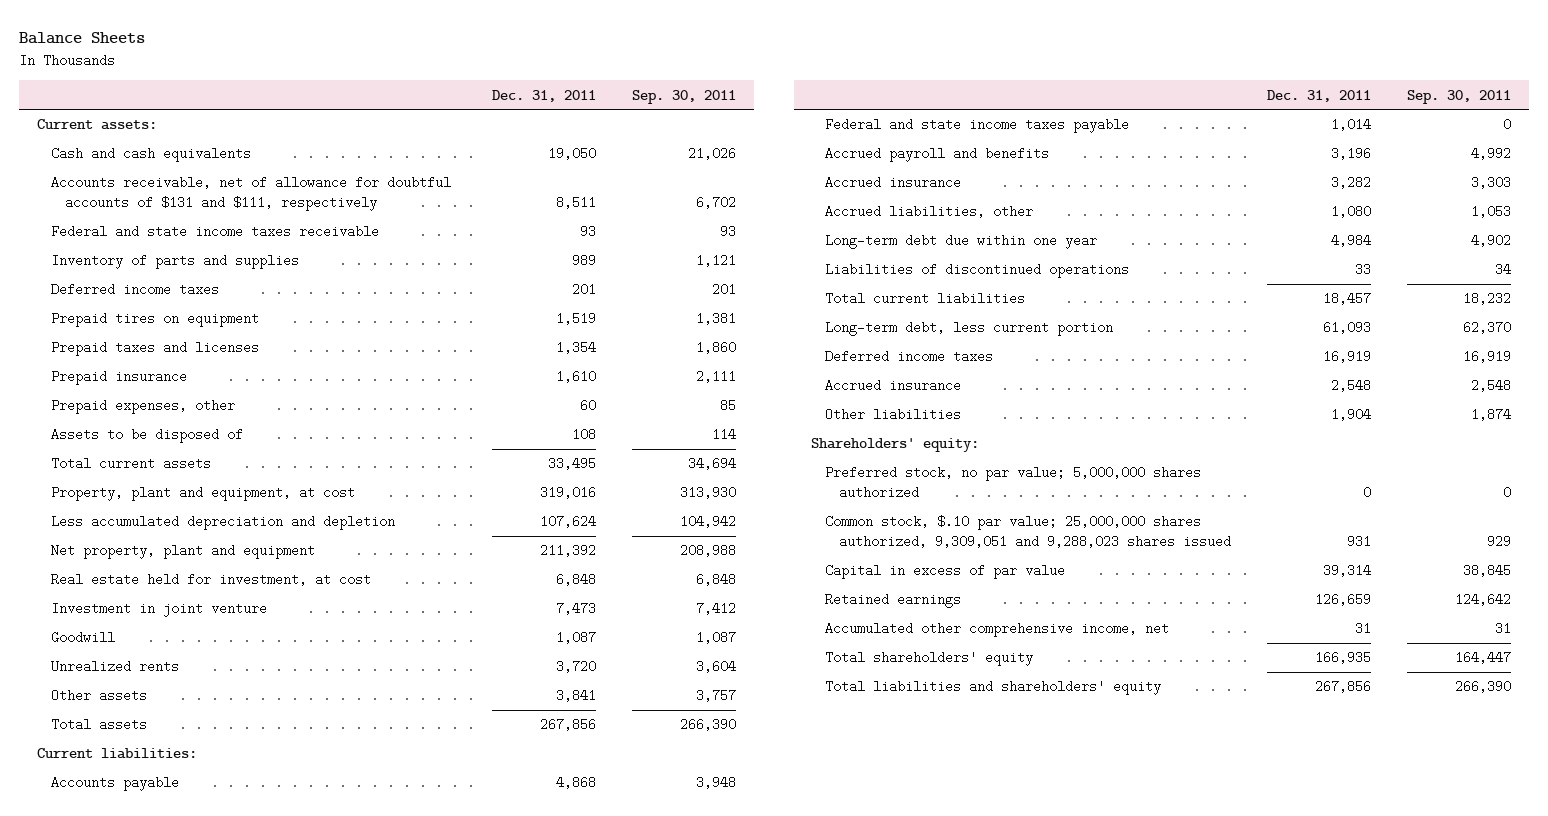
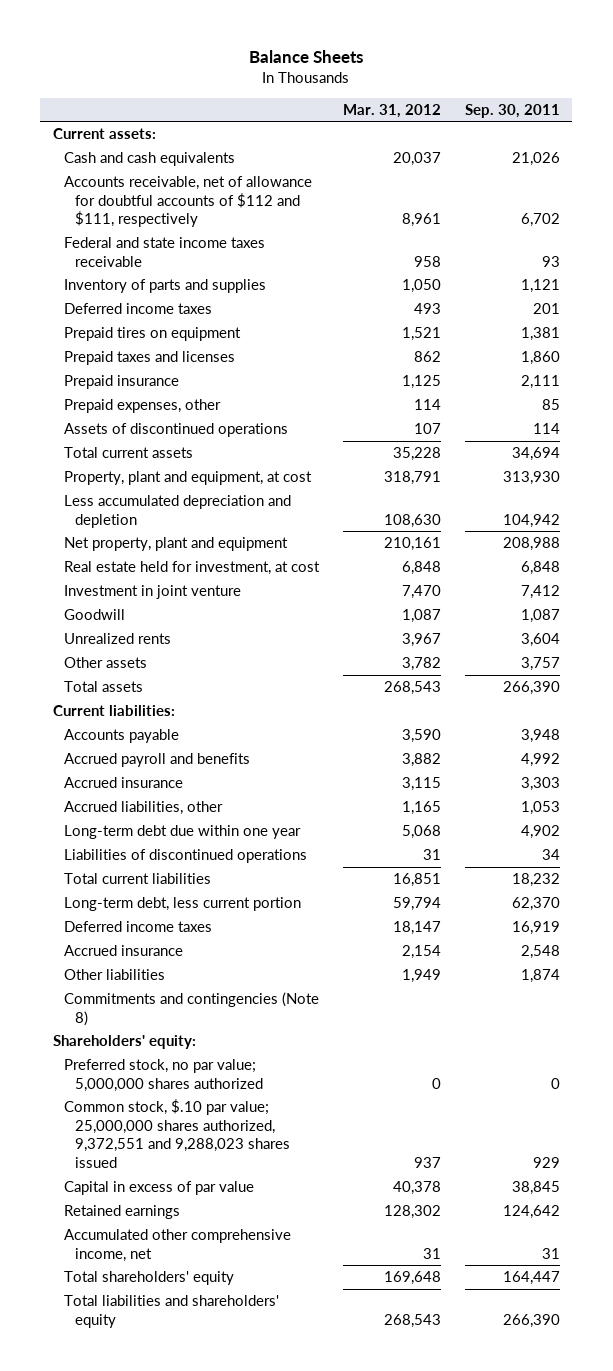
- | Dec. 31, 2011 | Sep. 30, 2011
+ | Mar. 31, 2012 | Sep. 30, 2011
- Accounts receivable, net of allowance for doubtful accounts of $131 and $111, respectively | 8,511 | 6,702
+ Accounts receivable, net of allowance for doubtful accounts of $112 and $111, respectively | 8,961 | 6,702
- Assets to be disposed of | 108 | 114
+ Assets of discontinued operations | 107 | 114
- Federal and state income taxes payable | 1,014 | 0
+ Commitments and contingencies (Note 8)
- Common stock, $.10 par value; 25,000,000 shares authorized, 9,309,051 and 9,288,023 shares issued | 931 | 929
+ Common stock, $.10 par value; 25,000,000 shares authorized, 9,372,551 and 9,288,023 shares issued | 937 | 929

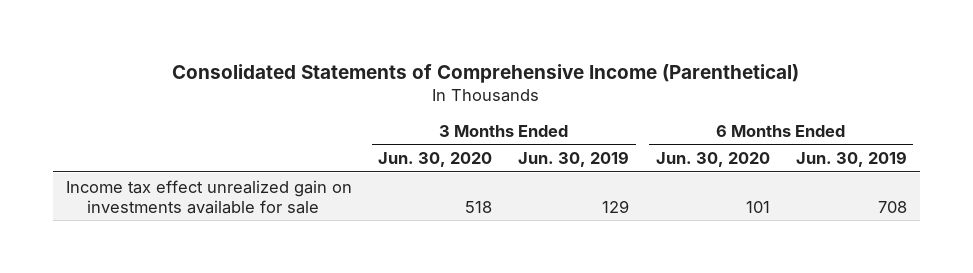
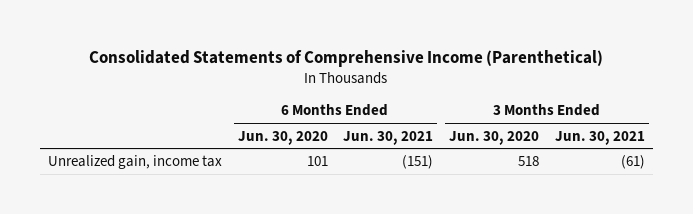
- | 3 Months Ended Jun. 30, 2020 | 3 Months Ended Jun. 30, 2019 | 6 Months Ended Jun. 30, 2020 | 6 Months Ended Jun. 30, 2019
+ | 6 Months Ended Jun. 30, 2020 | 6 Months Ended Jun. 30, 2021 | 3 Months Ended Jun. 30, 2020 | 3 Months Ended Jun. 30, 2021
- Income tax effect unrealized gain on investments available for sale | 518 | 129 | 101 | 708
+ Unrealized gain, income tax | 101 | (151) | 518 | (61)

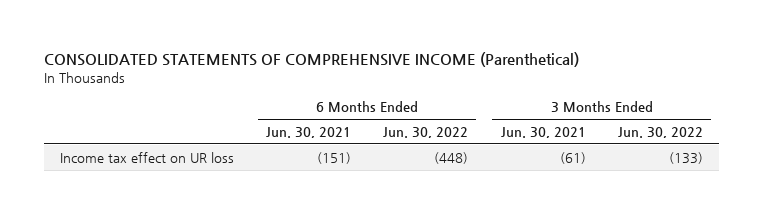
- Consolidated Statements of Comprehensive Income (Parenthetical)
+ CONSOLIDATED STATEMENTS OF COMPREHENSIVE INCOME (Parenthetical)
- | 6 Months Ended Jun. 30, 2020 | 6 Months Ended Jun. 30, 2021 | 3 Months Ended Jun. 30, 2020 | 3 Months Ended Jun. 30, 2021
+ | 6 Months Ended Jun. 30, 2021 | 6 Months Ended Jun. 30, 2022 | 3 Months Ended Jun. 30, 2021 | 3 Months Ended Jun. 30, 2022
- Unrealized gain, income tax | 101 | (151) | 518 | (61)
+ Income tax effect on UR loss | (151) | (448) | (61) | (133)

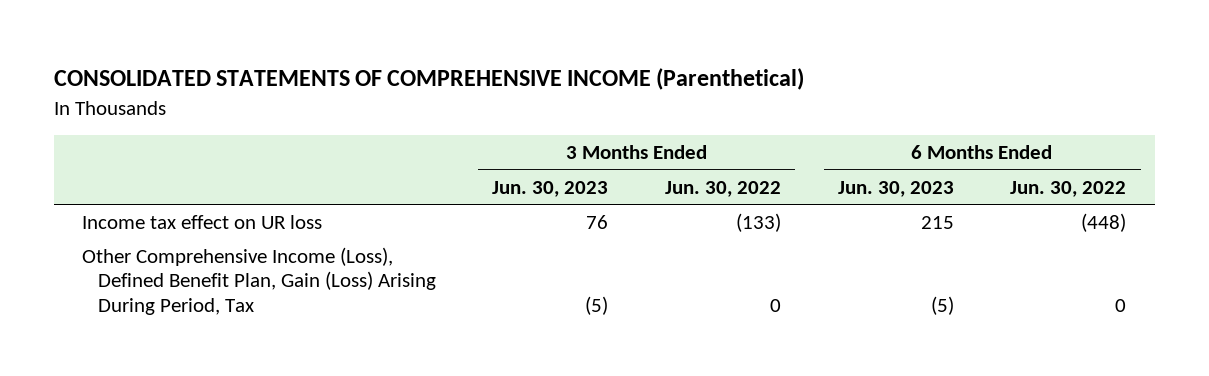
- | 6 Months Ended Jun. 30, 2021 | 6 Months Ended Jun. 30, 2022 | 3 Months Ended Jun. 30, 2021 | 3 Months Ended Jun. 30, 2022
+ | 3 Months Ended Jun. 30, 2023 | 3 Months Ended Jun. 30, 2022 | 6 Months Ended Jun. 30, 2023 | 6 Months Ended Jun. 30, 2022
+ Other Comprehensive Income (Loss), Defined Benefit Plan, Gain (Loss) Arising During Period, Tax | (5) | 0 | (5) | 0

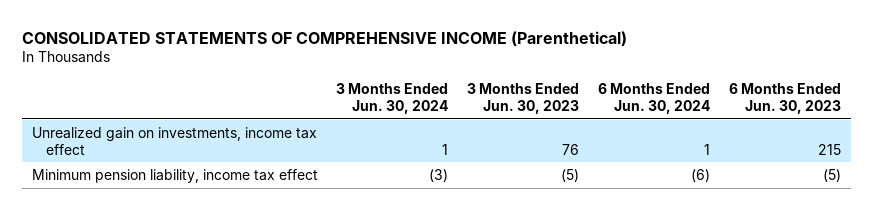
- | 3 Months Ended Jun. 30, 2023 | 3 Months Ended Jun. 30, 2022 | 6 Months Ended Jun. 30, 2023 | 6 Months Ended Jun. 30, 2022
+ | 3 Months Ended Jun. 30, 2024 | 3 Months Ended Jun. 30, 2023 | 6 Months Ended Jun. 30, 2024 | 6 Months Ended Jun. 30, 2023
- Income tax effect on UR loss | 76 | (133) | 215 | (448)
- Other Comprehensive Income (Loss), Defined Benefit Plan, Gain (Loss) Arising During Period, Tax | (5) | 0 | (5) | 0
+ Unrealized gain on investments, income tax effect | 1 | 76 | 1 | 215
+ Minimum pension liability, income tax effect | (3) | (5) | (6) | (5)

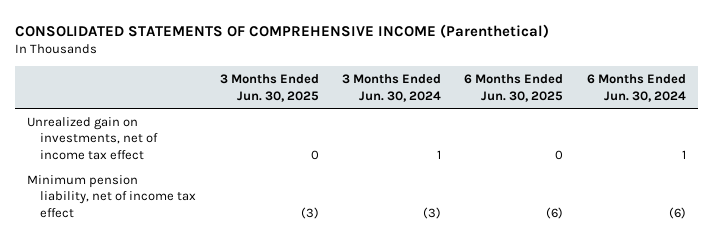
- | 3 Months Ended Jun. 30, 2024 | 3 Months Ended Jun. 30, 2023 | 6 Months Ended Jun. 30, 2024 | 6 Months Ended Jun. 30, 2023
+ | 3 Months Ended Jun. 30, 2025 | 3 Months Ended Jun. 30, 2024 | 6 Months Ended Jun. 30, 2025 | 6 Months Ended Jun. 30, 2024
- Unrealized gain on investments, income tax effect | 1 | 76 | 1 | 215
- Minimum pension liability, income tax effect | (3) | (5) | (6) | (5)
+ Unrealized gain on investments, net of income tax effect | 0 | 1 | 0 | 1
+ Minimum pension liability, net of income tax effect | (3) | (3) | (6) | (6)

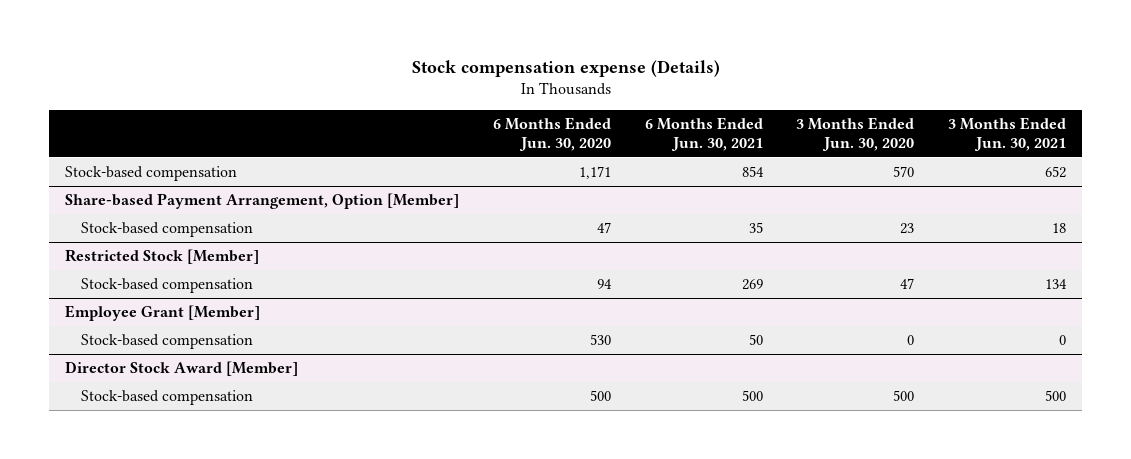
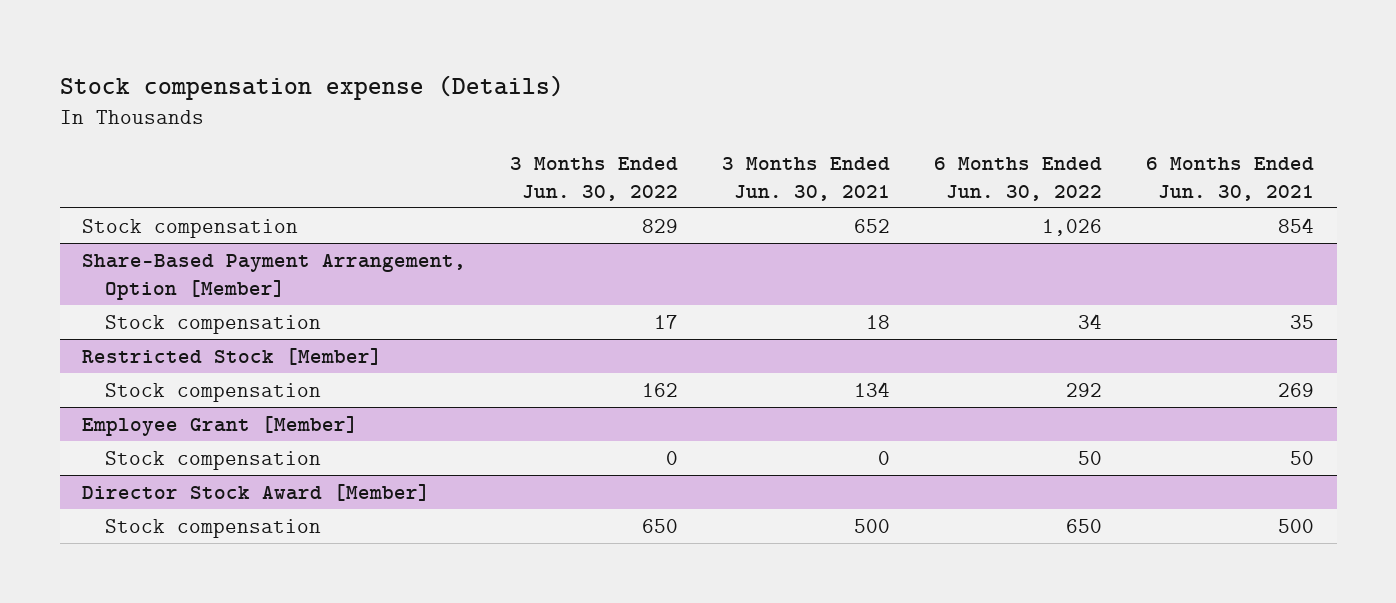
- | 6 Months Ended Jun. 30, 2020 | 6 Months Ended Jun. 30, 2021 | 3 Months Ended Jun. 30, 2020 | 3 Months Ended Jun. 30, 2021
+ | 3 Months Ended Jun. 30, 2022 | 3 Months Ended Jun. 30, 2021 | 6 Months Ended Jun. 30, 2022 | 6 Months Ended Jun. 30, 2021
- Stock-based compensation | 1,171 | 854 | 570 | 652
- Share-based Payment Arrangement, Option [Member]
- Stock-based compensation | 47 | 35 | 23 | 18
+ Stock compensation | 829 | 652 | 1,026 | 854
+ Share-Based Payment Arrangement, Option [Member]
+ Stock compensation | 17 | 18 | 34 | 35
@ Restricted Stock [Member]
- Stock-based compensation | 94 | 269 | 47 | 134
+ Stock compensation | 162 | 134 | 292 | 269
@ Employee Grant [Member]
- Stock-based compensation | 530 | 50 | 0 | 0
+ Stock compensation | 0 | 0 | 50 | 50
@ Director Stock Award [Member]
- Stock-based compensation | 500 | 500 | 500 | 500
+ Stock compensation | 650 | 500 | 650 | 500

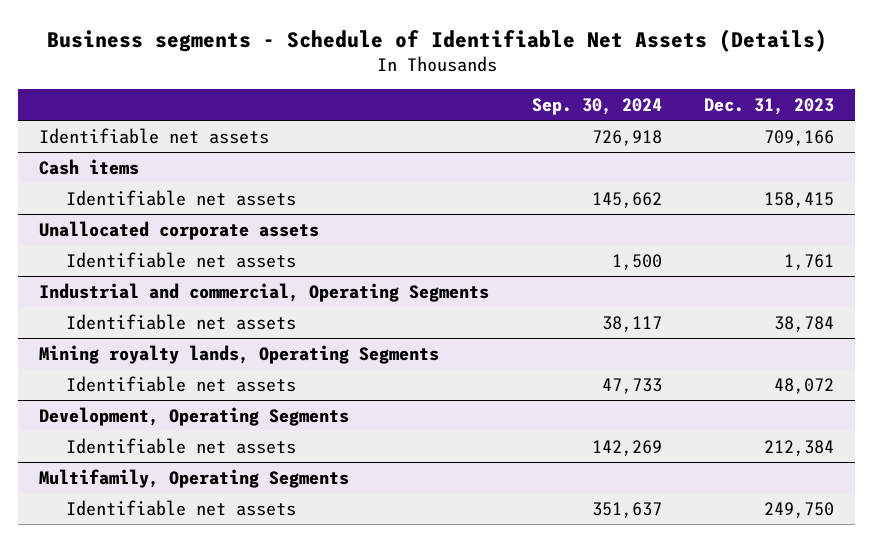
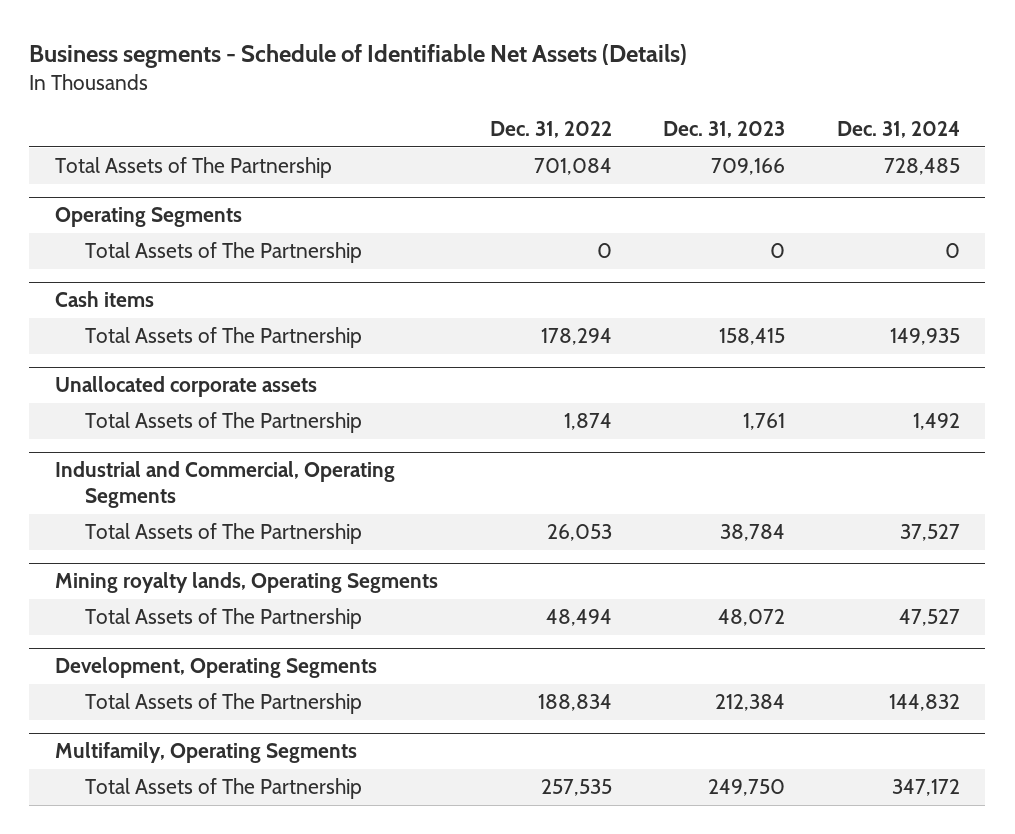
- | Sep. 30, 2024 | Dec. 31, 2023
+ | Dec. 31, 2022 | Dec. 31, 2023 | Dec. 31, 2024
- Identifiable net assets | 726,918 | 709,166
+ Total Assets of The Partnership | 701,084 | 709,166 | 728,485
+ Operating Segments
+ Total Assets of The Partnership | 0 | 0 | 0
@ Cash items
- Identifiable net assets | 145,662 | 158,415
+ Total Assets of The Partnership | 178,294 | 158,415 | 149,935
@ Unallocated corporate assets
- Identifiable net assets | 1,500 | 1,761
- Industrial and commercial, Operating Segments
- Identifiable net assets | 38,117 | 38,784
@ Unallocated corporate assets
+ Total Assets of The Partnership | 1,874 | 1,761 | 1,492
+ Industrial and Commercial, Operating Segments
+ Total Assets of The Partnership | 26,053 | 38,784 | 37,527
@ Mining royalty lands, Operating Segments
- Identifiable net assets | 47,733 | 48,072
+ Total Assets of The Partnership | 48,494 | 48,072 | 47,527
@ Development, Operating Segments
- Identifiable net assets | 142,269 | 212,384
+ Total Assets of The Partnership | 188,834 | 212,384 | 144,832
@ Multifamily, Operating Segments
- Identifiable net assets | 351,637 | 249,750
+ Total Assets of The Partnership | 257,535 | 249,750 | 347,172

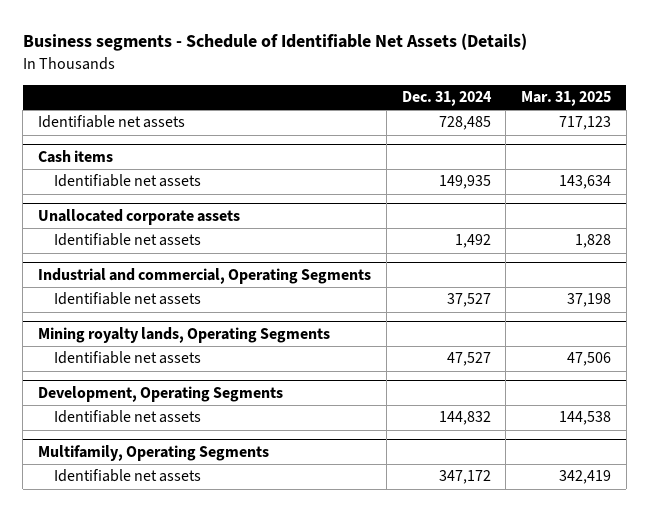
- | Dec. 31, 2022 | Dec. 31, 2023 | Dec. 31, 2024
+ | Dec. 31, 2024 | Mar. 31, 2025
- Total Assets of The Partnership | 701,084 | 709,166 | 728,485
- Operating Segments
- Total Assets of The Partnership | 0 | 0 | 0
+ Identifiable net assets | 728,485 | 717,123
@ Cash items
- Total Assets of The Partnership | 178,294 | 158,415 | 149,935
+ Identifiable net assets | 149,935 | 143,634
@ Unallocated corporate assets
- Total Assets of The Partnership | 1,874 | 1,761 | 1,492
- Industrial and Commercial, Operating Segments
- Total Assets of The Partnership | 26,053 | 38,784 | 37,527
@ Unallocated corporate assets
+ Identifiable net assets | 1,492 | 1,828
+ Industrial and commercial, Operating Segments
+ Identifiable net assets | 37,527 | 37,198
@ Mining royalty lands, Operating Segments
- Total Assets of The Partnership | 48,494 | 48,072 | 47,527
+ Identifiable net assets | 47,527 | 47,506
@ Development, Operating Segments
- Total Assets of The Partnership | 188,834 | 212,384 | 144,832
+ Identifiable net assets | 144,832 | 144,538
@ Multifamily, Operating Segments
- Total Assets of The Partnership | 257,535 | 249,750 | 347,172
+ Identifiable net assets | 347,172 | 342,419

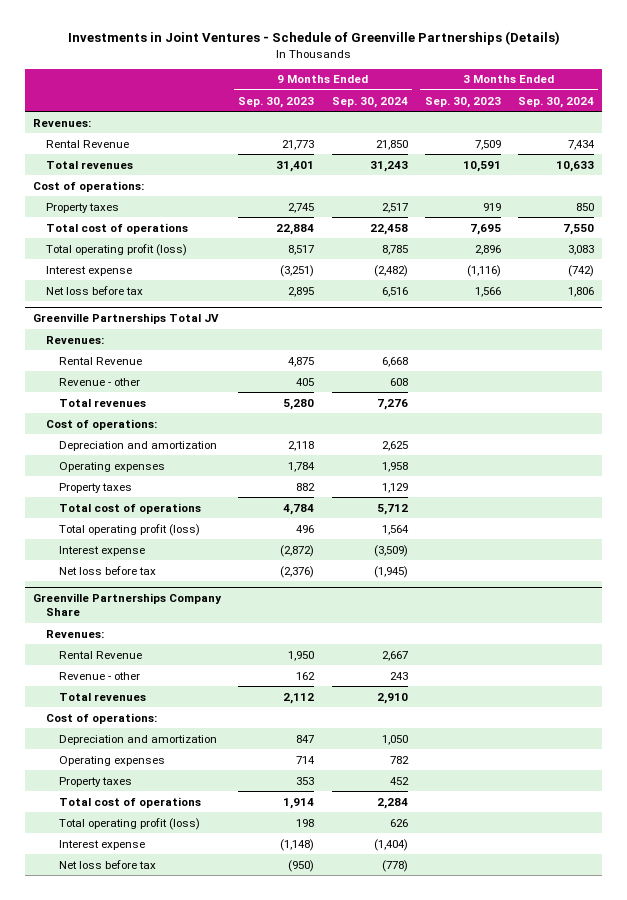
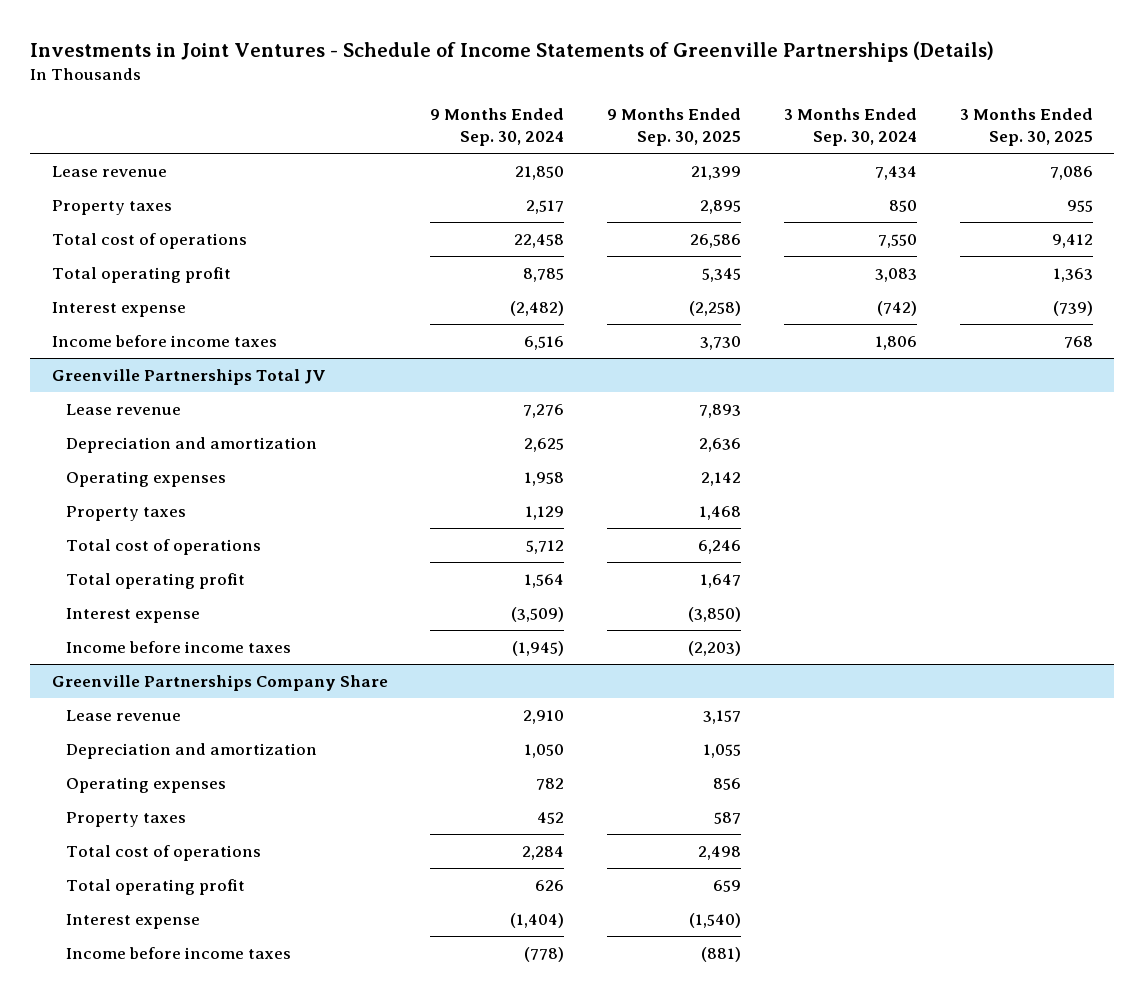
- Investments in Joint Ventures - Schedule of Greenville Partnerships (Details)
+ Investments in Joint Ventures - Schedule of Income Statements of Greenville Partnerships (Details)
- | 9 Months Ended Sep. 30, 2023 | 9 Months Ended Sep. 30, 2024 | 3 Months Ended Sep. 30, 2023 | 3 Months Ended Sep. 30, 2024
+ | 9 Months Ended Sep. 30, 2024 | 9 Months Ended Sep. 30, 2025 | 3 Months Ended Sep. 30, 2024 | 3 Months Ended Sep. 30, 2025
- Revenues:
- Rental Revenue | 21,773 | 21,850 | 7,509 | 7,434
- Total revenues | 31,401 | 31,243 | 10,591 | 10,633
- Cost of operations:
+ Lease revenue | 21,850 | 21,399 | 7,434 | 7,086
- Total operating profit (loss) | 8,517 | 8,785 | 2,896 | 3,083
+ Total operating profit | 8,785 | 5,345 | 3,083 | 1,363
- Net loss before tax | 2,895 | 6,516 | 1,566 | 1,806
+ Income before income taxes | 6,516 | 3,730 | 1,806 | 768
@ Greenville Partnerships Total JV
- Revenues:
- Rental Revenue | 4,875 | 6,668 | |
- Revenue - other | 405 | 608 | |
- Total revenues | 5,280 | 7,276 | |
- Cost of operations:
+ Lease revenue | 7,276 | 7,893 | |
- Total operating profit (loss) | 496 | 1,564 | |
+ Total operating profit | 1,564 | 1,647 | |
- Net loss before tax | (2,376) | (1,945) | |
+ Income before income taxes | (1,945) | (2,203) | |
@ Greenville Partnerships Company Share
- Revenues:
- Rental Revenue | 1,950 | 2,667 | |
- Revenue - other | 162 | 243 | |
- Total revenues | 2,112 | 2,910 | |
- Cost of operations:
+ Lease revenue | 2,910 | 3,157 | |
- Total operating profit (loss) | 198 | 626 | |
+ Total operating profit | 626 | 659 | |
- Net loss before tax | (950) | (778) | |
+ Income before income taxes | (778) | (881) | |

